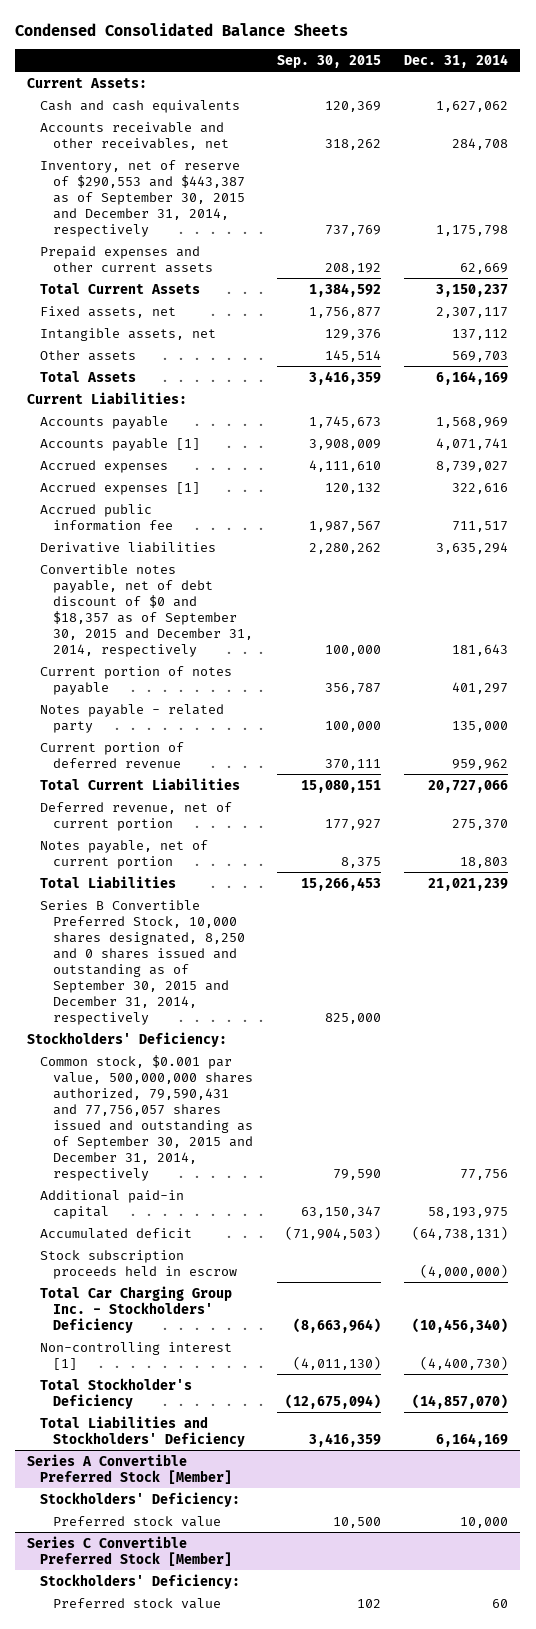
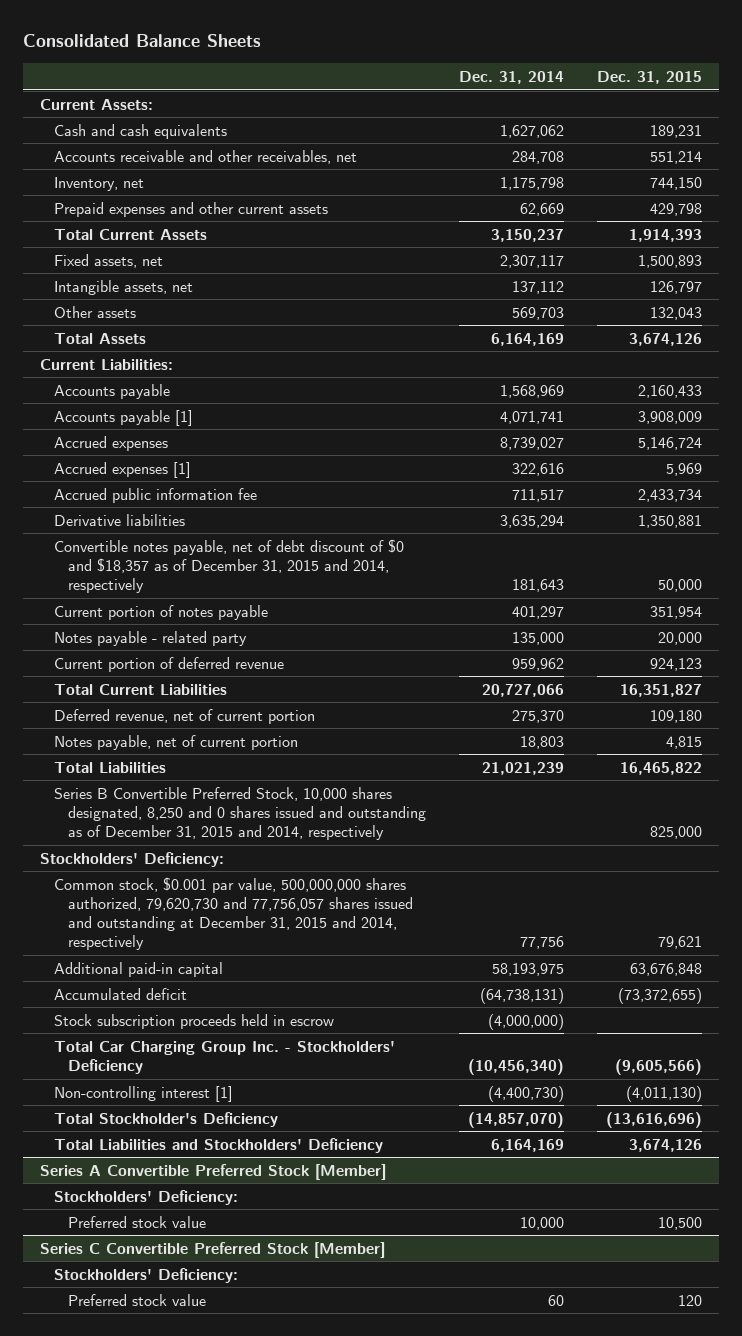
- Condensed Consolidated Balance Sheets
+ Consolidated Balance Sheets
- | Sep. 30, 2015 | Dec. 31, 2014
+ | Dec. 31, 2014 | Dec. 31, 2015
- Inventory, net of reserve of $290,553 and $443,387 as of September 30, 2015 and December 31, 2014, respectively | 737,769 | 1,175,798
+ Inventory, net | 1,175,798 | 744,150
- Convertible notes payable, net of debt discount of $0 and $18,357 as of September 30, 2015 and December 31, 2014, respectively | 100,000 | 181,643
+ Convertible notes payable, net of debt discount of $0 and $18,357 as of December 31, 2015 and 2014, respectively | 181,643 | 50,000
- Series B Convertible Preferred Stock, 10,000 shares designated, 8,250 and 0 shares issued and outstanding as of September 30, 2015 and December 31, 2014, respectively | 825,000 |
+ Series B Convertible Preferred Stock, 10,000 shares designated, 8,250 and 0 shares issued and outstanding as of December 31, 2015 and 2014, respectively | | 825,000
- Common stock, $0.001 par value, 500,000,000 shares authorized, 79,590,431 and 77,756,057 shares issued and outstanding as of September 30, 2015 and December 31, 2014, respectively | 79,590 | 77,756
+ Common stock, $0.001 par value, 500,000,000 shares authorized, 79,620,730 and 77,756,057 shares issued and outstanding at December 31, 2015 and 2014, respectively | 77,756 | 79,621

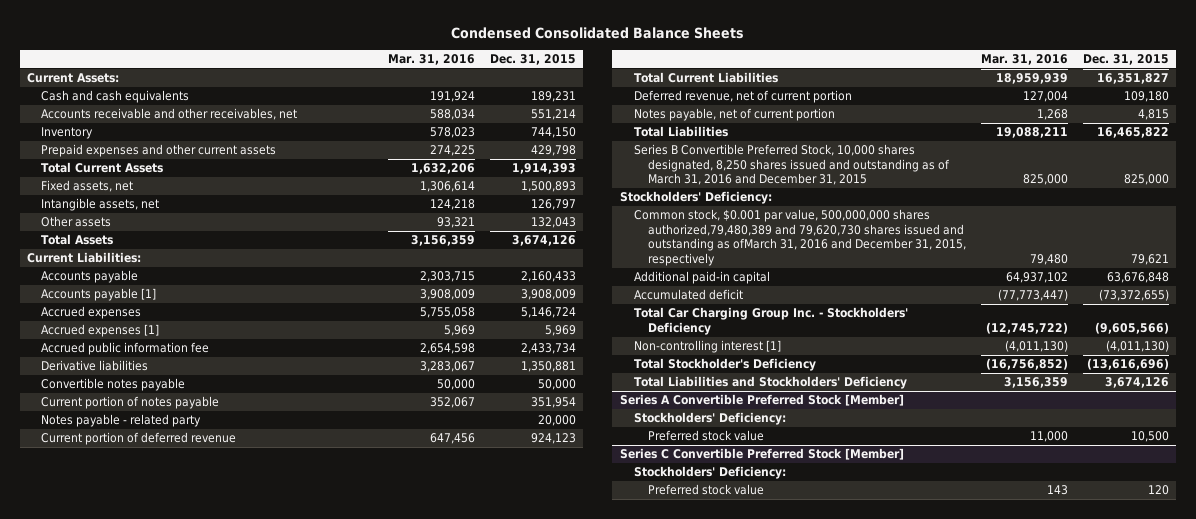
- Consolidated Balance Sheets
+ Condensed Consolidated Balance Sheets
- | Dec. 31, 2014 | Dec. 31, 2015
+ | Mar. 31, 2016 | Dec. 31, 2015
- Inventory, net | 1,175,798 | 744,150
+ Inventory | 578,023 | 744,150
- Convertible notes payable, net of debt discount of $0 and $18,357 as of December 31, 2015 and 2014, respectively | 181,643 | 50,000
+ Convertible notes payable | 50,000 | 50,000
- Series B Convertible Preferred Stock, 10,000 shares designated, 8,250 and 0 shares issued and outstanding as of December 31, 2015 and 2014, respectively | | 825,000
+ Series B Convertible Preferred Stock, 10,000 shares designated, 8,250 shares issued and outstanding as of March 31, 2016 and December 31, 2015 | 825,000 | 825,000
- Common stock, $0.001 par value, 500,000,000 shares authorized, 79,620,730 and 77,756,057 shares issued and outstanding at December 31, 2015 and 2014, respectively | 77,756 | 79,621
+ Common stock, $0.001 par value, 500,000,000 shares authorized,79,480,389 and 79,620,730 shares issued and outstanding as ofMarch 31, 2016 and December 31, 2015, respectively | 79,480 | 79,621
- Stock subscription proceeds held in escrow | (4,000,000) |

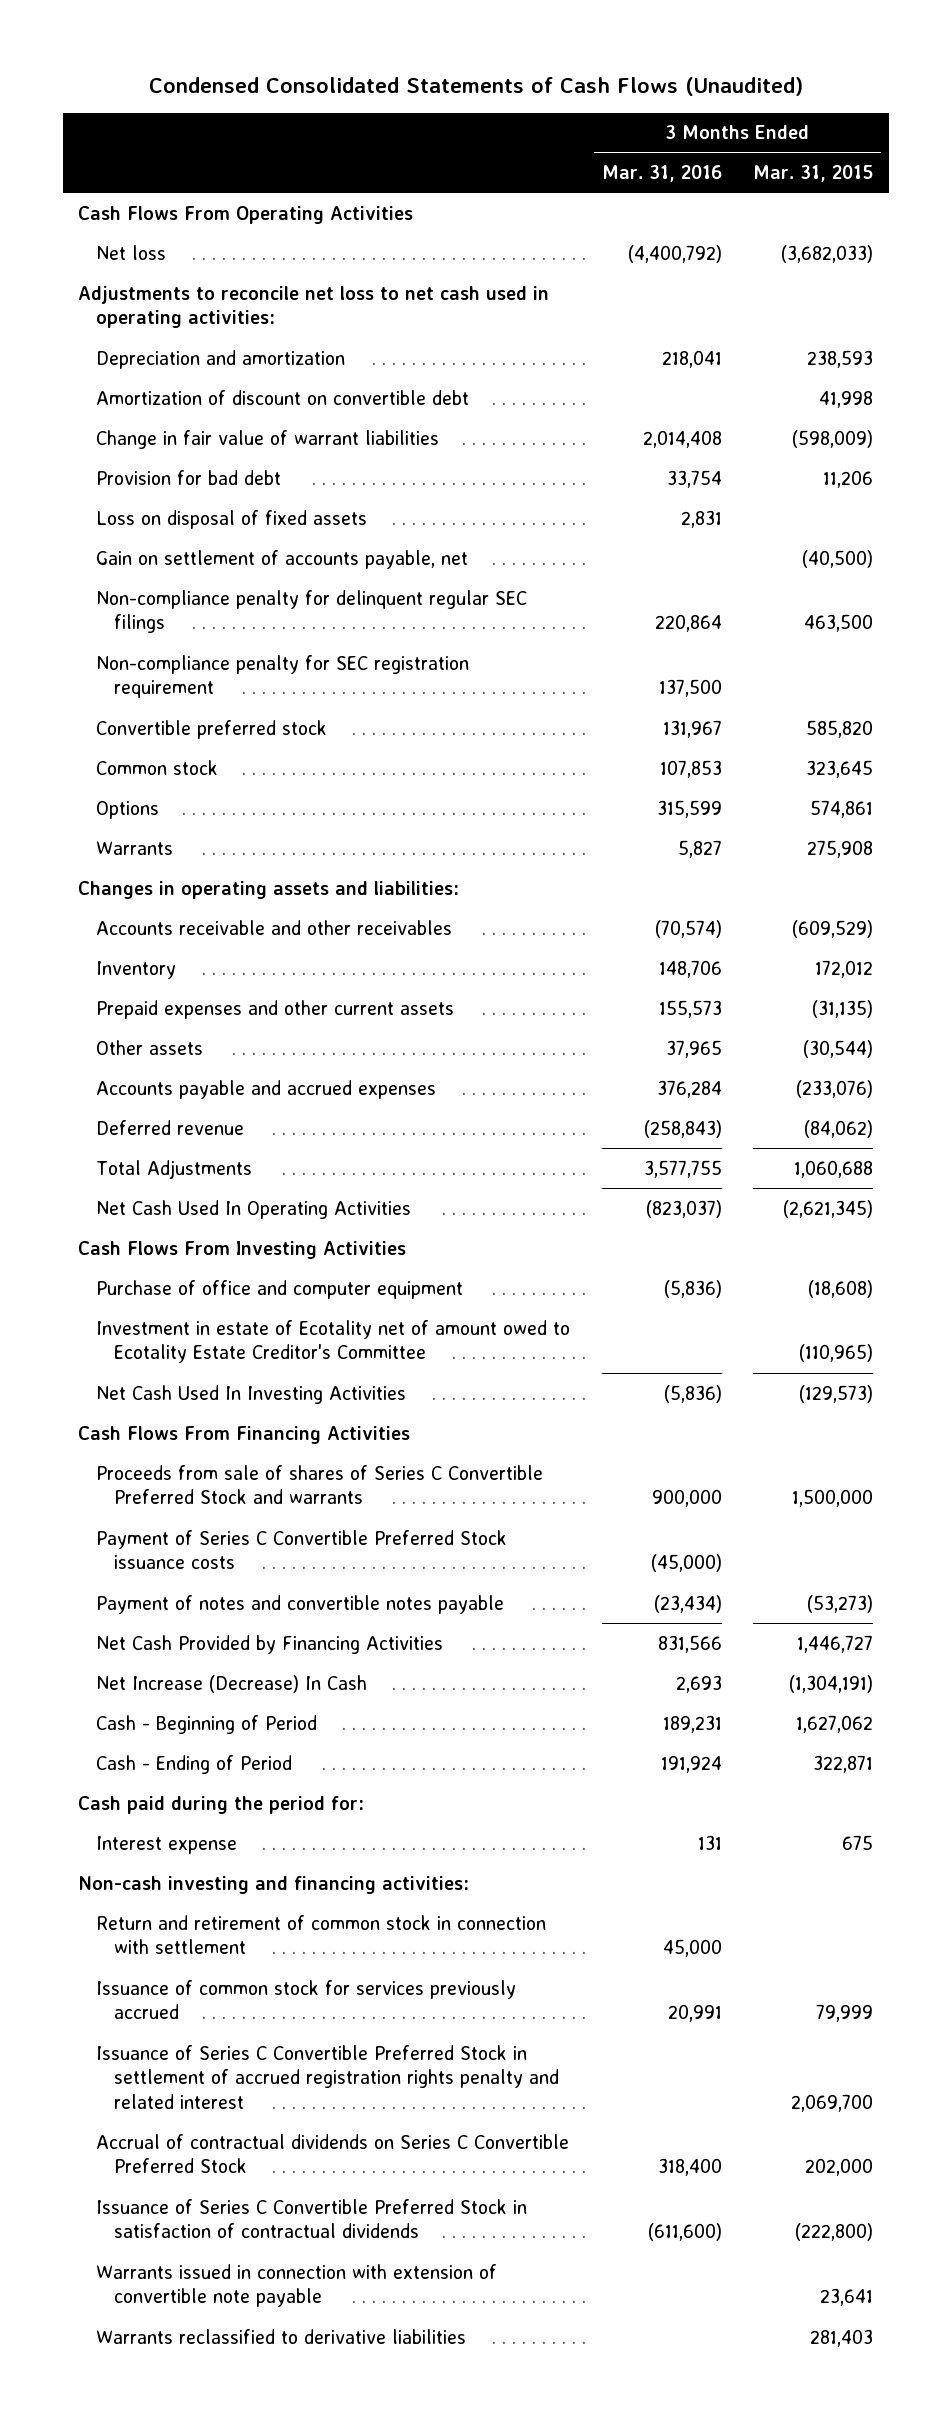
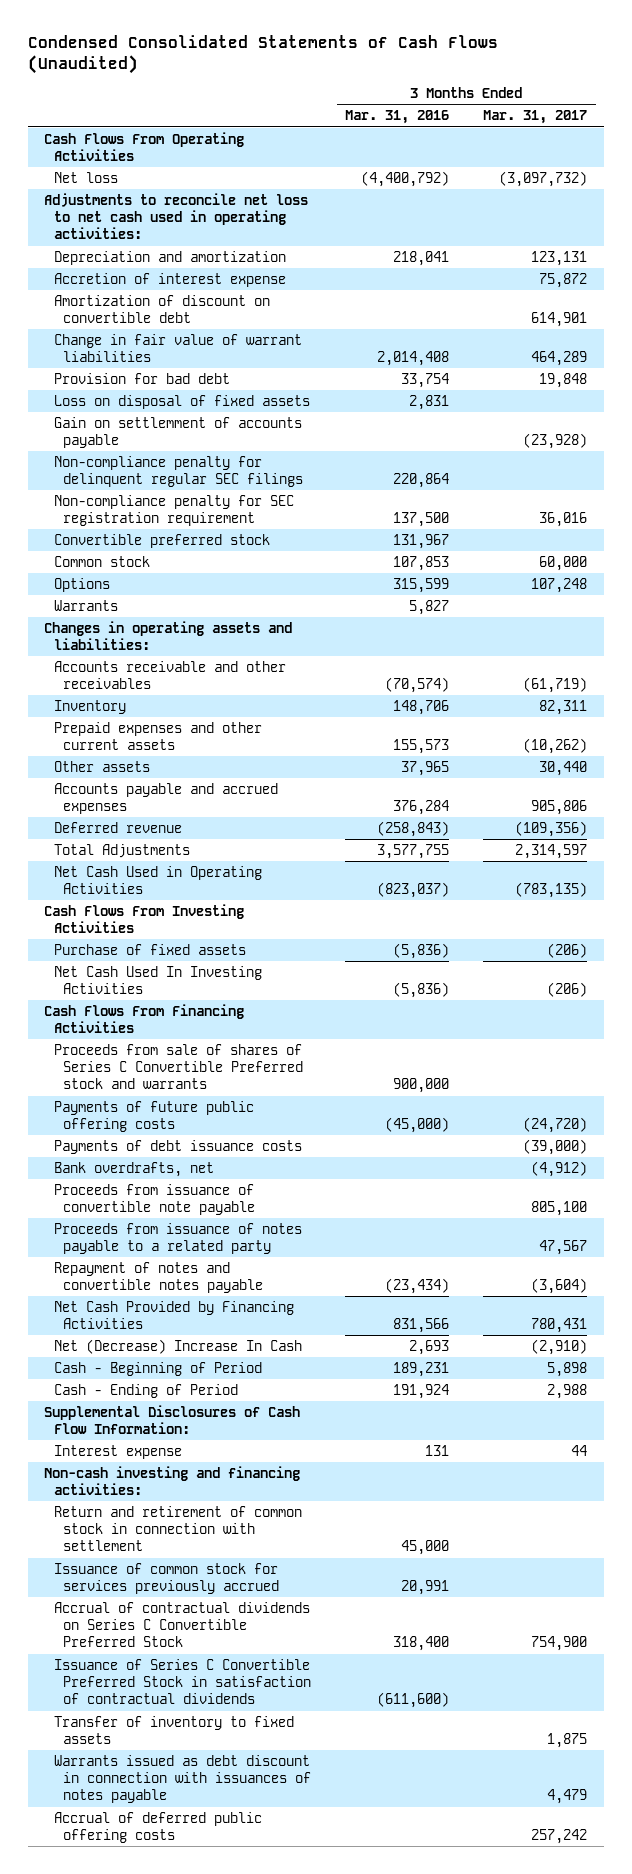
- | 3 Months Ended Mar. 31, 2016 | 3 Months Ended Mar. 31, 2015
+ | 3 Months Ended Mar. 31, 2016 | 3 Months Ended Mar. 31, 2017
+ Accretion of interest expense | | 75,872
- Gain on settlement of accounts payable, net | | (40,500)
+ Gain on settlemment of accounts payable | | (23,928)
- Net Cash Used In Operating Activities | (823,037) | (2,621,345)
+ Net Cash Used in Operating Activities | (823,037) | (783,135)
- Purchase of office and computer equipment | (5,836) | (18,608)
- Investment in estate of Ecotality net of amount owed to Ecotality Estate Creditor's Committee | | (110,965)
+ Purchase of fixed assets | (5,836) | (206)
- Proceeds from sale of shares of Series C Convertible Preferred Stock and warrants | 900,000 | 1,500,000
- Payment of Series C Convertible Preferred Stock issuance costs | (45,000) |
- Payment of notes and convertible notes payable | (23,434) | (53,273)
+ Proceeds from sale of shares of Series C Convertible Preferred stock and warrants | 900,000 |
+ Payments of future public offering costs | (45,000) | (24,720)
+ Payments of debt issuance costs | | (39,000)
+ Bank overdrafts, net | | (4,912)
+ Proceeds from issuance of convertible note payable | | 805,100
+ Proceeds from issuance of notes payable to a related party | | 47,567
+ Repayment of notes and convertible notes payable | (23,434) | (3,604)
- Net Increase (Decrease) In Cash | 2,693 | (1,304,191)
+ Net (Decrease) Increase In Cash | 2,693 | (2,910)
- Cash paid during the period for:
+ Supplemental Disclosures of Cash Flow Information:
- Issuance of Series C Convertible Preferred Stock in settlement of accrued registration rights penalty and related interest | | 2,069,700
- Warrants issued in connection with extension of convertible note payable | | 23,641
- Warrants reclassified to derivative liabilities | | 281,403
+ Transfer of inventory to fixed assets | | 1,875
+ Warrants issued as debt discount in connection with issuances of notes payable | | 4,479
+ Accrual of deferred public offering costs | | 257,242

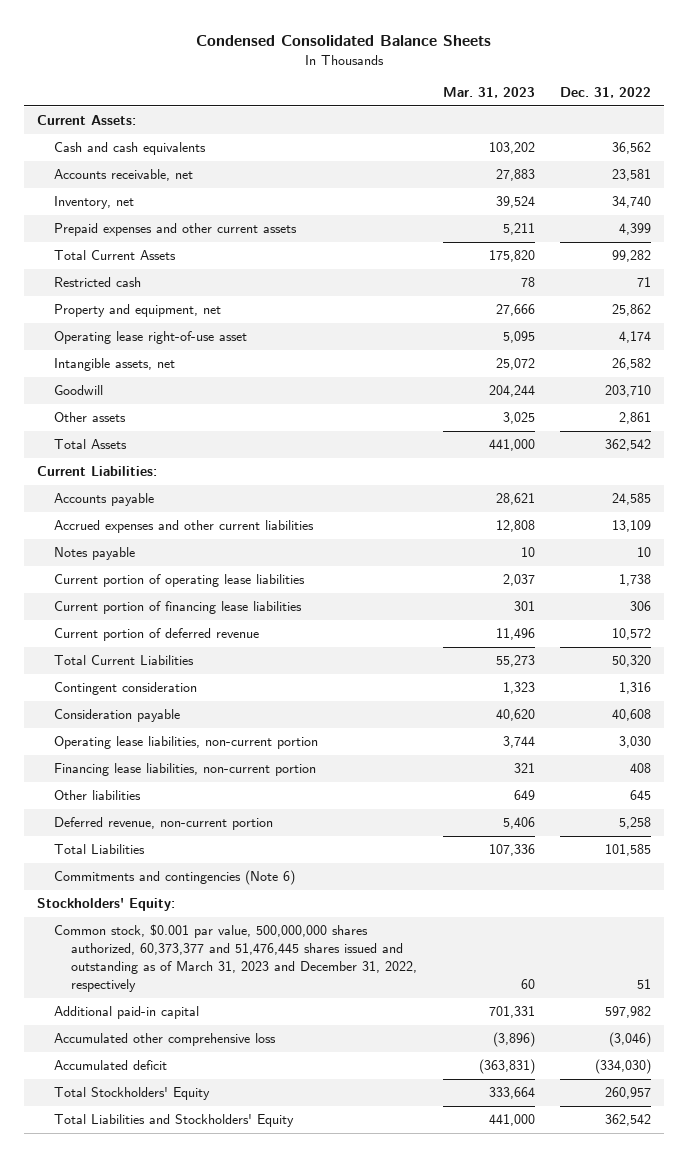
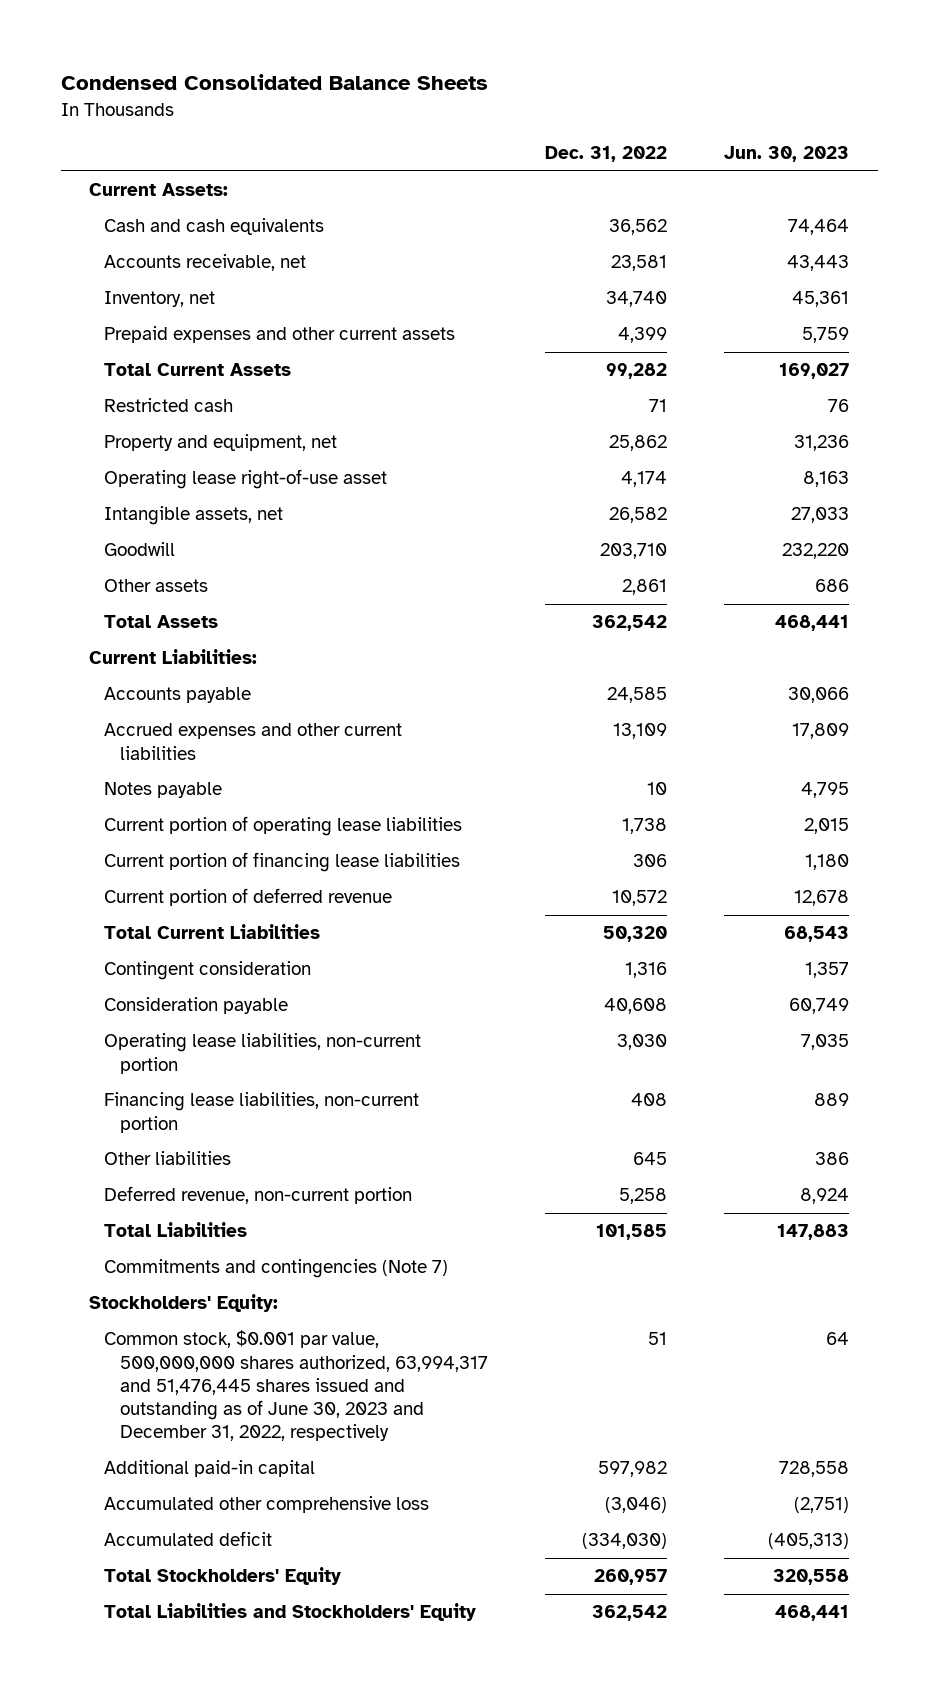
- | Mar. 31, 2023 | Dec. 31, 2022
+ | Dec. 31, 2022 | Jun. 30, 2023
- Commitments and contingencies (Note 6)
+ Commitments and contingencies (Note 7)
- Common stock, $0.001 par value, 500,000,000 shares authorized, 60,373,377 and 51,476,445 shares issued and outstanding as of March 31, 2023 and December 31, 2022, respectively | 60 | 51
+ Common stock, $0.001 par value, 500,000,000 shares authorized, 63,994,317 and 51,476,445 shares issued and outstanding as of June 30, 2023 and December 31, 2022, respectively | 51 | 64

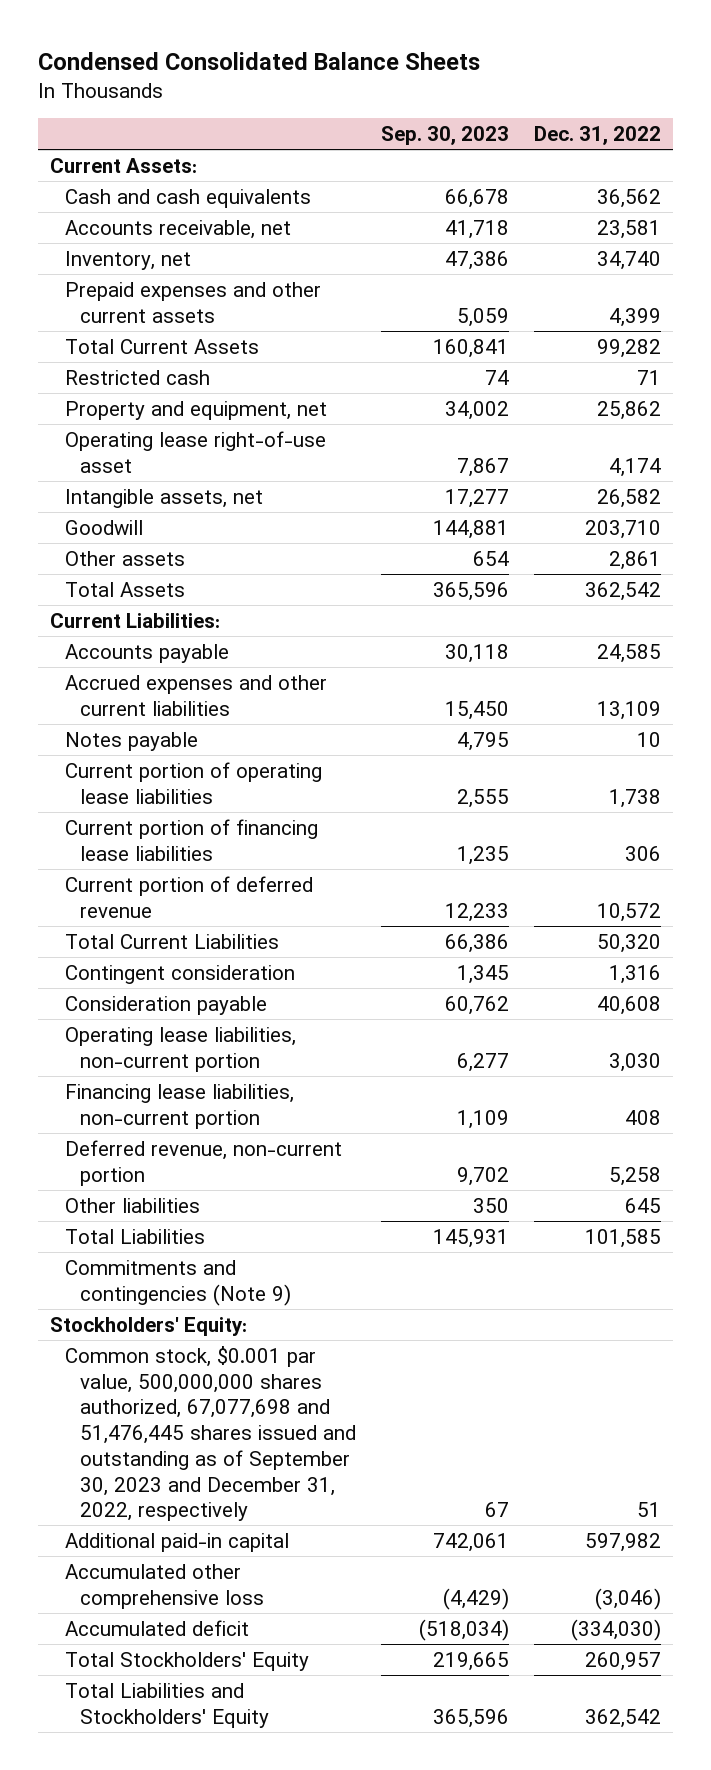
- | Dec. 31, 2022 | Jun. 30, 2023
+ | Sep. 30, 2023 | Dec. 31, 2022
moved down: Other liabilities | 350 | 645
- Commitments and contingencies (Note 7)
+ Commitments and contingencies (Note 9)
- Common stock, $0.001 par value, 500,000,000 shares authorized, 63,994,317 and 51,476,445 shares issued and outstanding as of June 30, 2023 and December 31, 2022, respectively | 51 | 64
+ Common stock, $0.001 par value, 500,000,000 shares authorized, 67,077,698 and 51,476,445 shares issued and outstanding as of September 30, 2023 and December 31, 2022, respectively | 67 | 51

